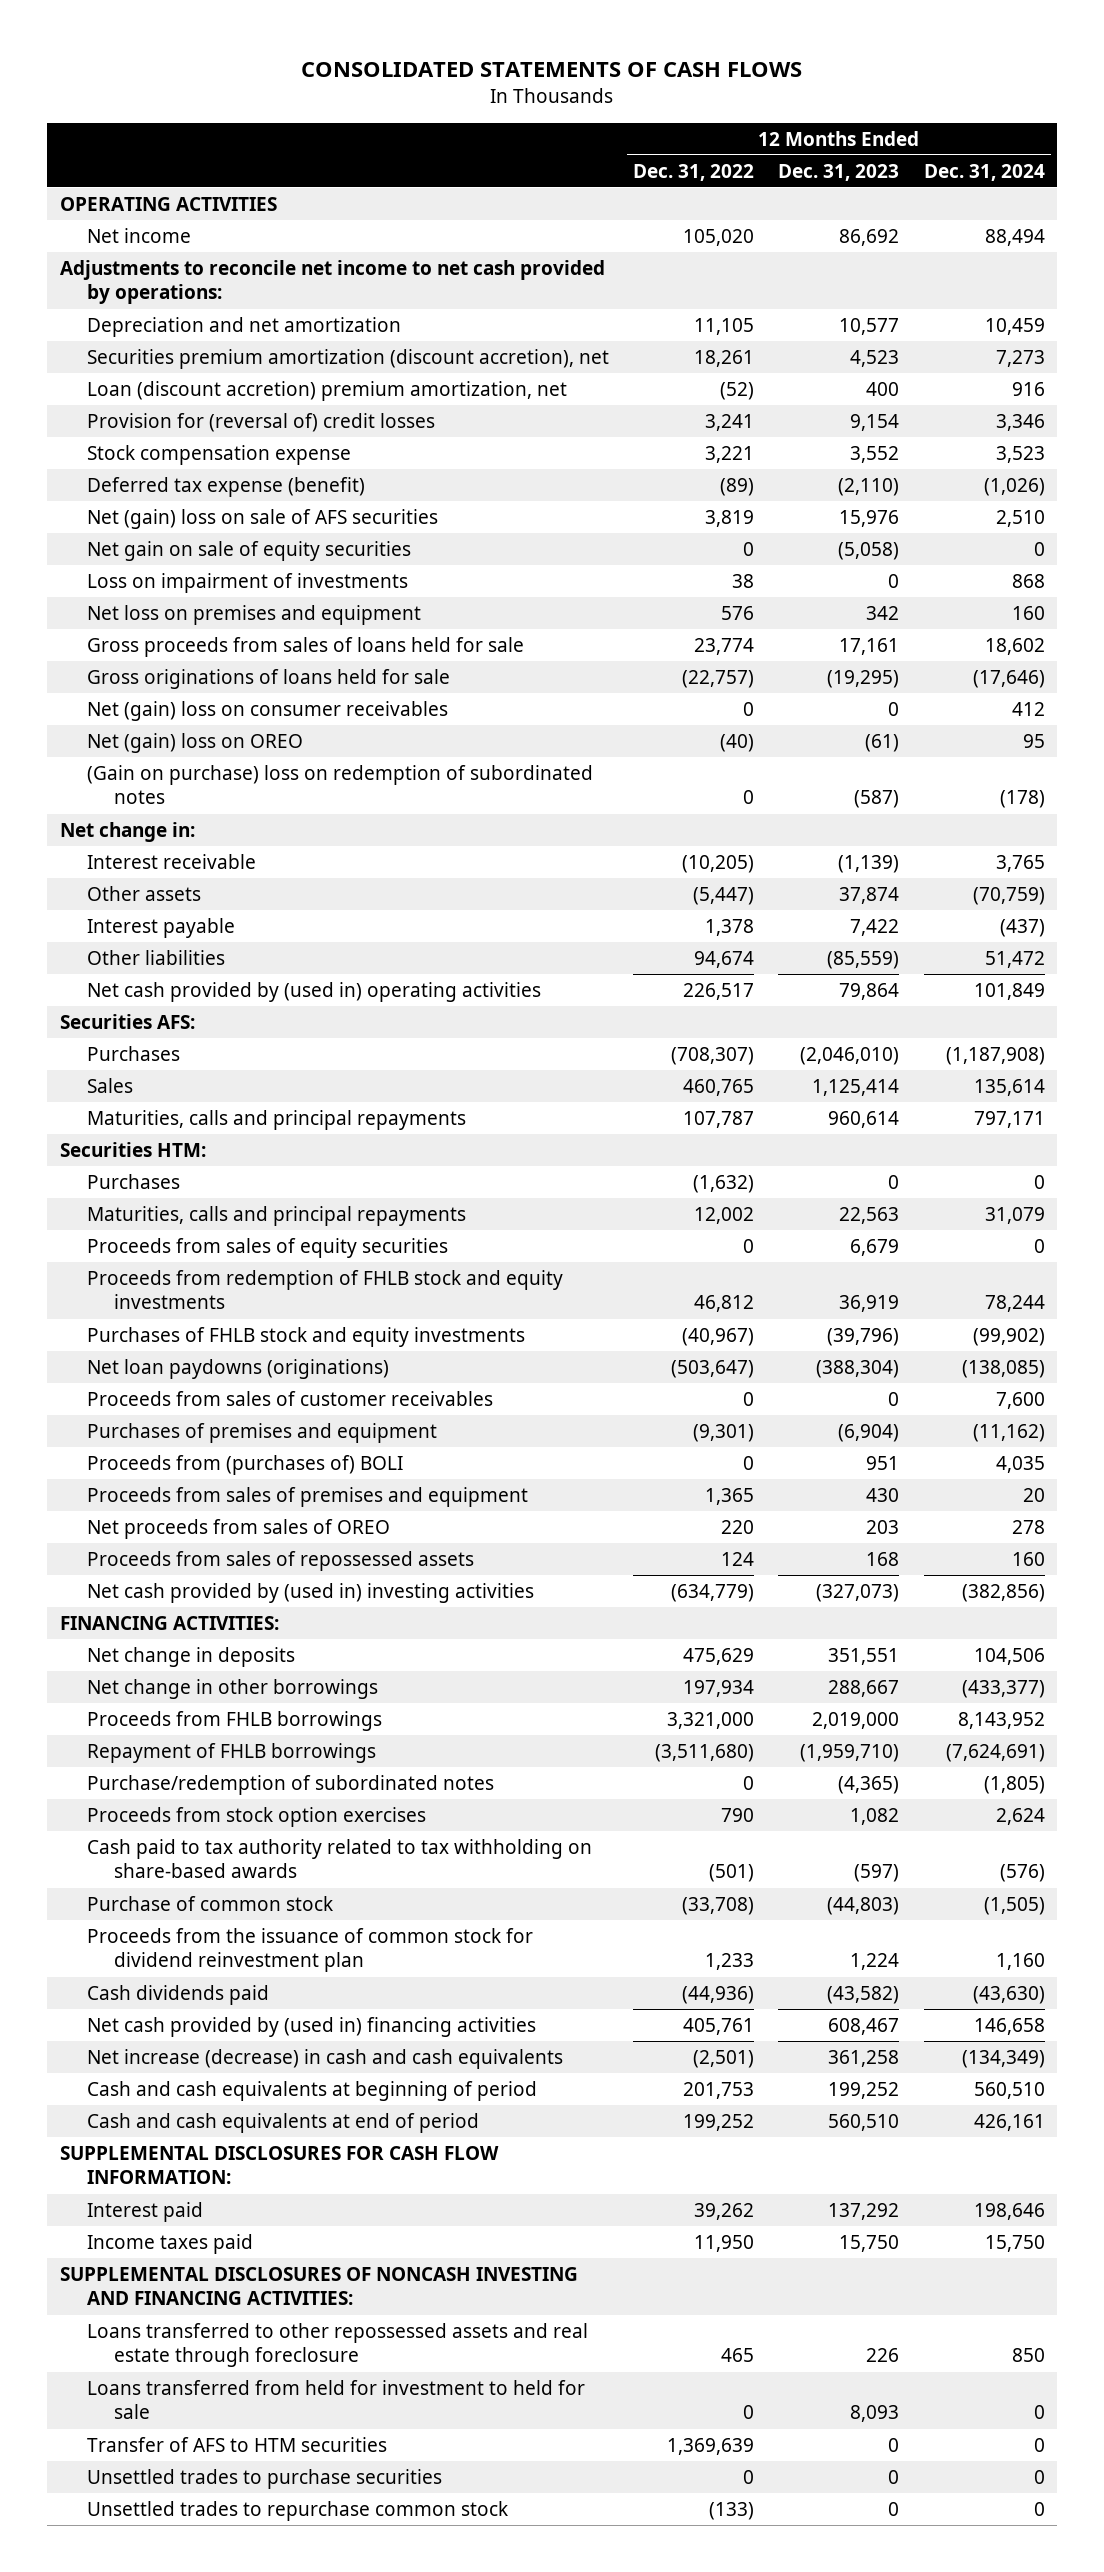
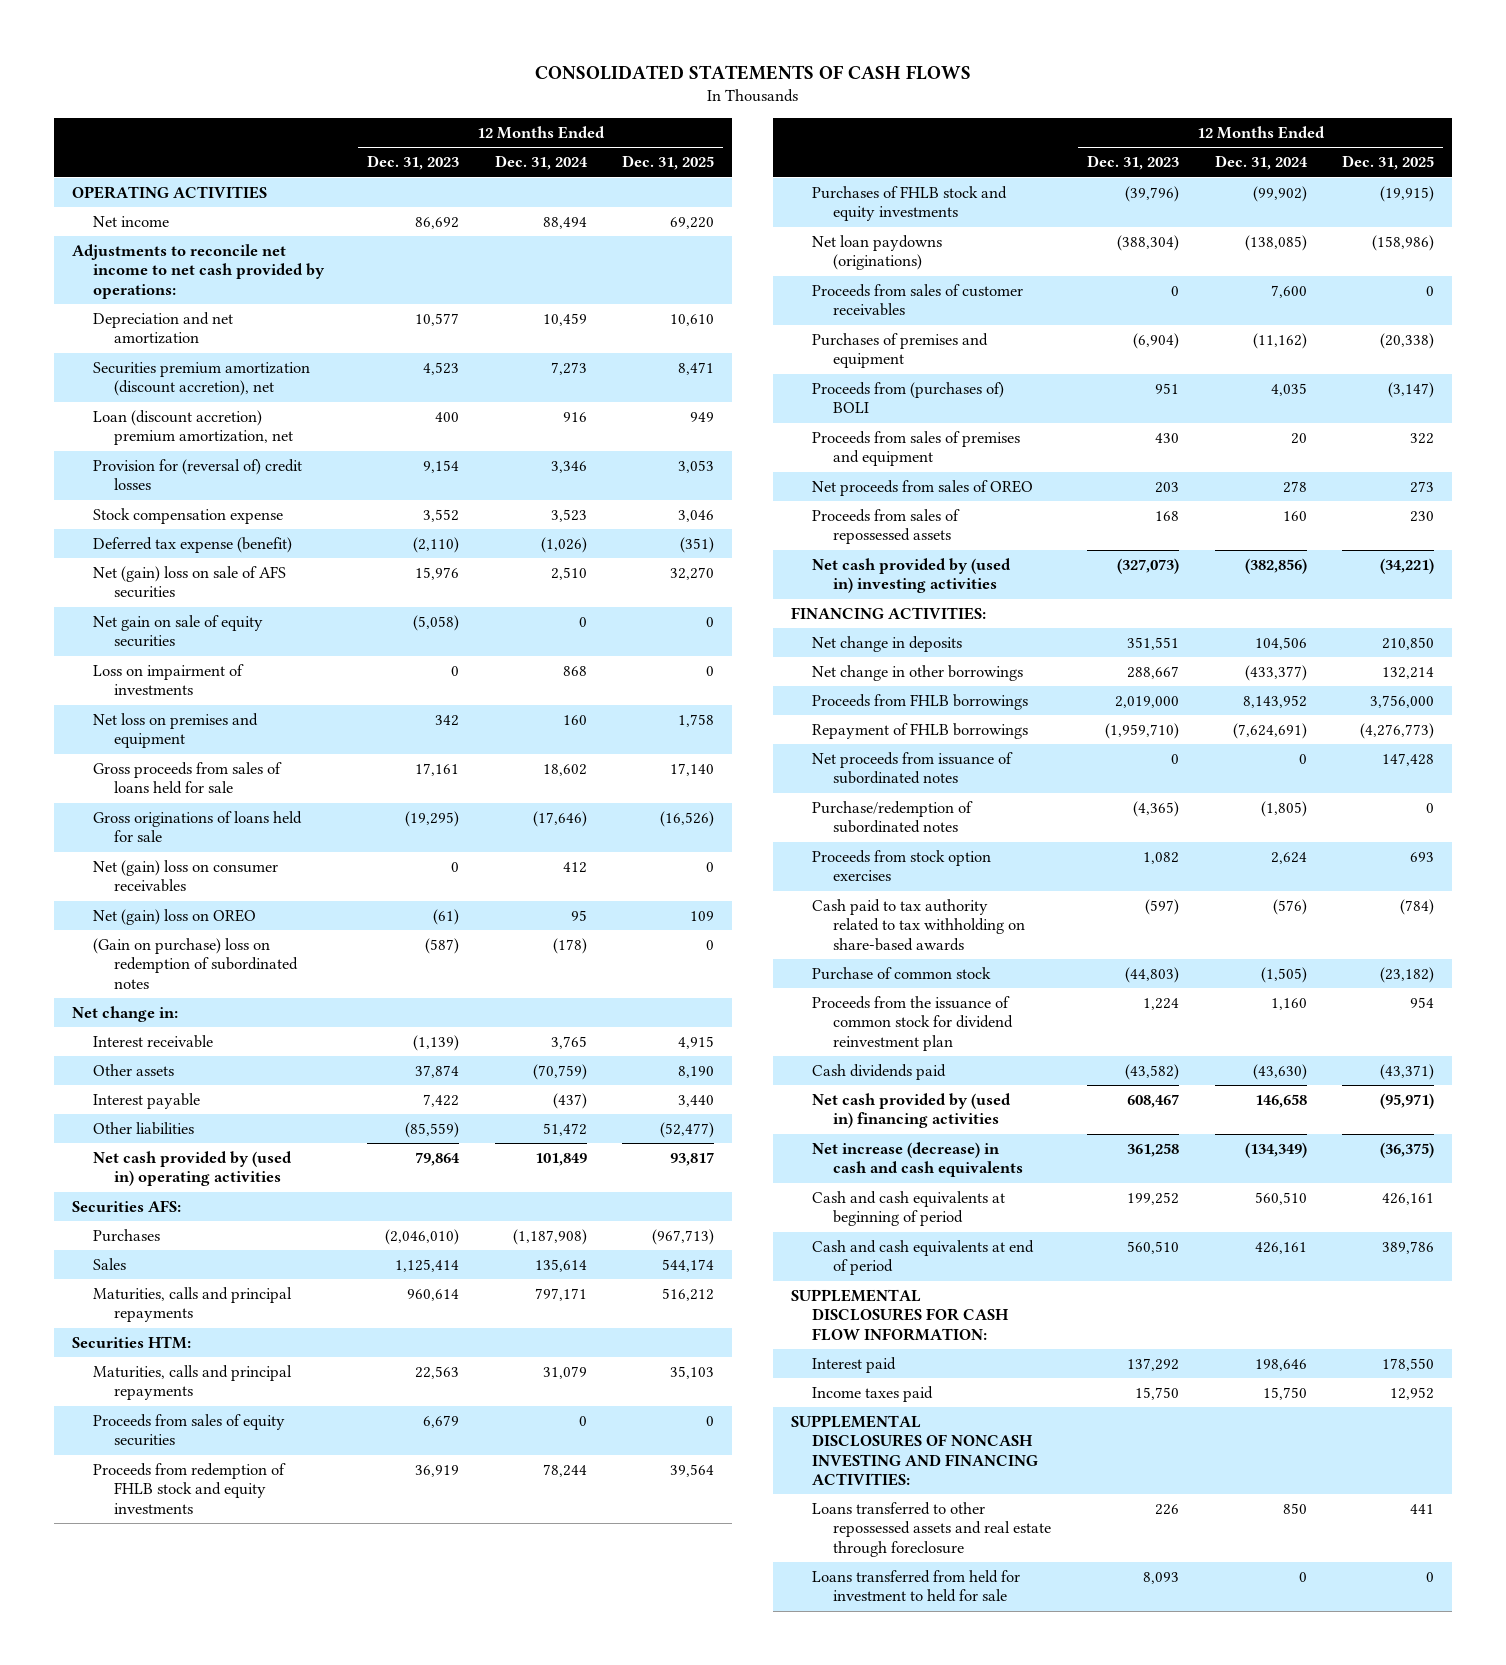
- | 12 Months Ended Dec. 31, 2022 | 12 Months Ended Dec. 31, 2023 | 12 Months Ended Dec. 31, 2024
+ | 12 Months Ended Dec. 31, 2023 | 12 Months Ended Dec. 31, 2024 | 12 Months Ended Dec. 31, 2025
- Purchases | (1,632) | 0 | 0
+ Net proceeds from issuance of subordinated notes | 0 | 0 | 147,428
- Transfer of AFS to HTM securities | 1,369,639 | 0 | 0
- Unsettled trades to purchase securities | 0 | 0 | 0
- Unsettled trades to repurchase common stock | (133) | 0 | 0

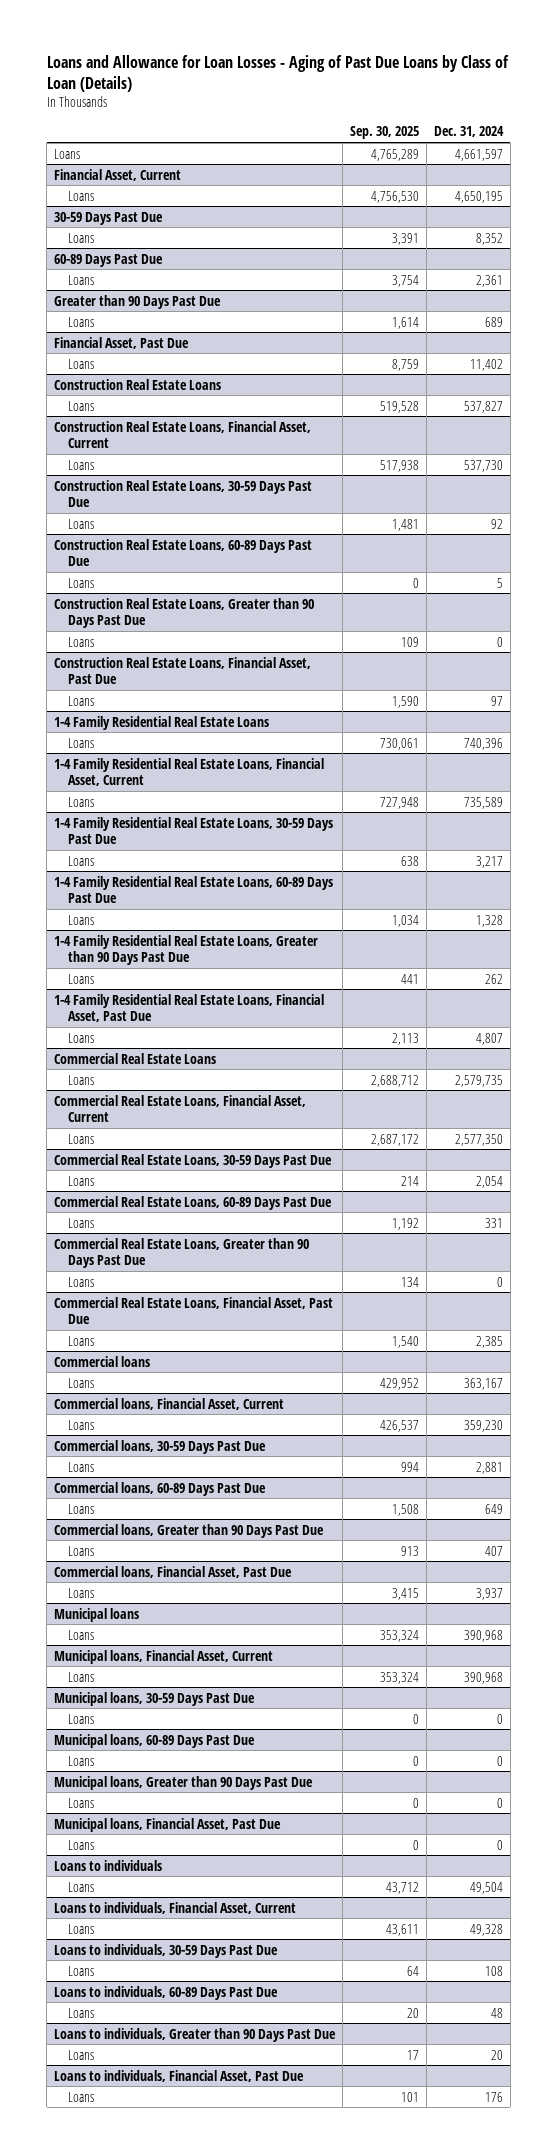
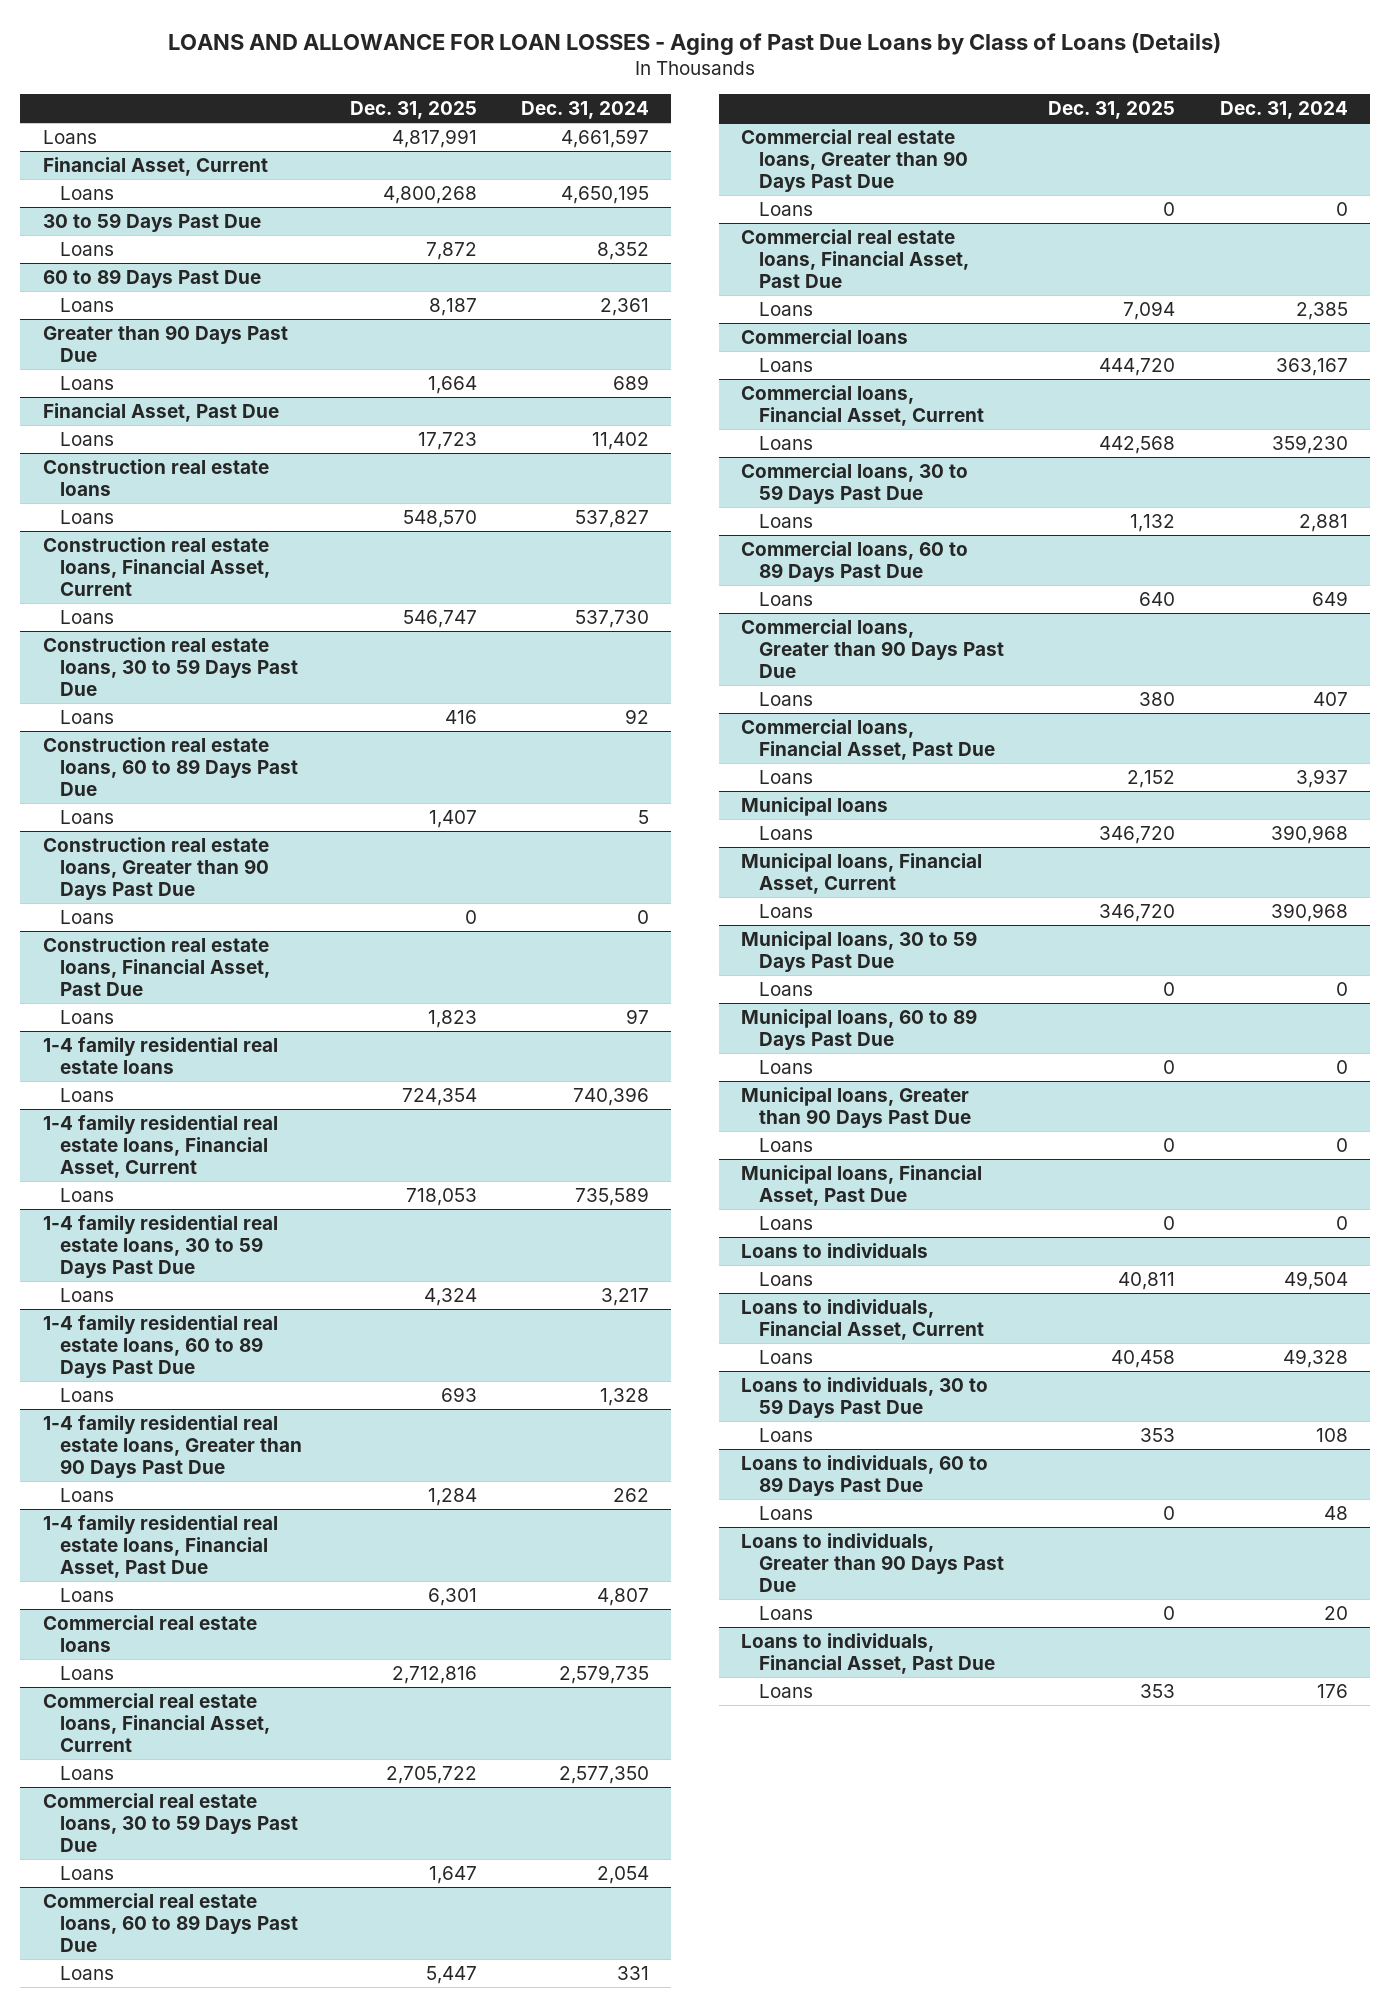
- Loans and Allowance for Loan Losses - Aging of Past Due Loans by Class of Loan (Details)
+ LOANS AND ALLOWANCE FOR LOAN LOSSES - Aging of Past Due Loans by Class of Loans (Details)
- | Sep. 30, 2025 | Dec. 31, 2024
+ | Dec. 31, 2025 | Dec. 31, 2024
- 30-59 Days Past Due
+ 30 to 59 Days Past Due
- 60-89 Days Past Due
+ 60 to 89 Days Past Due
- Construction Real Estate Loans
+ Construction real estate loans
- Construction Real Estate Loans, Financial Asset, Current
+ Construction real estate loans, Financial Asset, Current
- Construction Real Estate Loans, 30-59 Days Past Due
+ Construction real estate loans, 30 to 59 Days Past Due
- Construction Real Estate Loans, 60-89 Days Past Due
+ Construction real estate loans, 60 to 89 Days Past Due
- Construction Real Estate Loans, Greater than 90 Days Past Due
+ Construction real estate loans, Greater than 90 Days Past Due
- Construction Real Estate Loans, Financial Asset, Past Due
+ Construction real estate loans, Financial Asset, Past Due
- 1-4 Family Residential Real Estate Loans
+ 1-4 family residential real estate loans
- 1-4 Family Residential Real Estate Loans, Financial Asset, Current
+ 1-4 family residential real estate loans, Financial Asset, Current
- 1-4 Family Residential Real Estate Loans, 30-59 Days Past Due
+ 1-4 family residential real estate loans, 30 to 59 Days Past Due
- 1-4 Family Residential Real Estate Loans, 60-89 Days Past Due
+ 1-4 family residential real estate loans, 60 to 89 Days Past Due
- 1-4 Family Residential Real Estate Loans, Greater than 90 Days Past Due
+ 1-4 family residential real estate loans, Greater than 90 Days Past Due
- 1-4 Family Residential Real Estate Loans, Financial Asset, Past Due
+ 1-4 family residential real estate loans, Financial Asset, Past Due
- Commercial Real Estate Loans
+ Commercial real estate loans
- Commercial Real Estate Loans, Financial Asset, Current
+ Commercial real estate loans, Financial Asset, Current
- Commercial Real Estate Loans, 30-59 Days Past Due
+ Commercial real estate loans, 30 to 59 Days Past Due
- Commercial Real Estate Loans, 60-89 Days Past Due
+ Commercial real estate loans, 60 to 89 Days Past Due
- Commercial Real Estate Loans, Greater than 90 Days Past Due
+ Commercial real estate loans, Greater than 90 Days Past Due
- Commercial Real Estate Loans, Financial Asset, Past Due
+ Commercial real estate loans, Financial Asset, Past Due
- Commercial loans, 30-59 Days Past Due
+ Commercial loans, 30 to 59 Days Past Due
- Commercial loans, 60-89 Days Past Due
+ Commercial loans, 60 to 89 Days Past Due
- Municipal loans, 30-59 Days Past Due
+ Municipal loans, 30 to 59 Days Past Due
- Municipal loans, 60-89 Days Past Due
+ Municipal loans, 60 to 89 Days Past Due
- Loans to individuals, 30-59 Days Past Due
+ Loans to individuals, 30 to 59 Days Past Due
- Loans to individuals, 60-89 Days Past Due
+ Loans to individuals, 60 to 89 Days Past Due

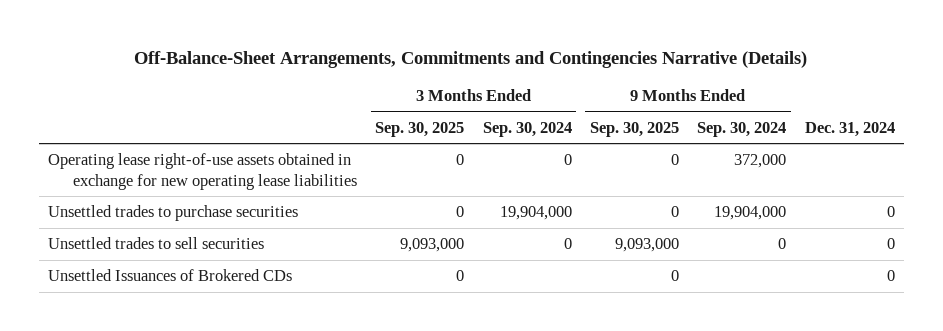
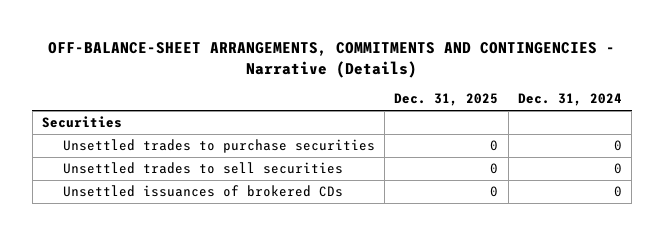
- Off-Balance-Sheet Arrangements, Commitments and Contingencies Narrative (Details)
+ OFF-BALANCE-SHEET ARRANGEMENTS, COMMITMENTS AND CONTINGENCIES - Narrative (Details)
- | 3 Months Ended Sep. 30, 2025 | 3 Months Ended Sep. 30, 2024 | 9 Months Ended Sep. 30, 2025 | 9 Months Ended Sep. 30, 2024 | Dec. 31, 2024
+ | Dec. 31, 2025 | Dec. 31, 2024
- Operating lease right-of-use assets obtained in exchange for new operating lease liabilities | 0 | 0 | 0 | 372,000 |
+ Securities
- Unsettled Issuances of Brokered CDs | 0 | | 0 | | 0
+ Unsettled issuances of brokered CDs | 0 | 0

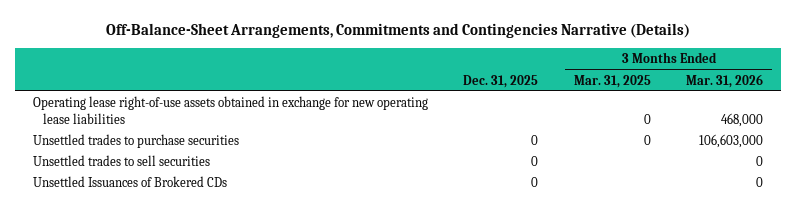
- OFF-BALANCE-SHEET ARRANGEMENTS, COMMITMENTS AND CONTINGENCIES - Narrative (Details)
+ Off-Balance-Sheet Arrangements, Commitments and Contingencies Narrative (Details)
- | Dec. 31, 2025 | Dec. 31, 2024
+ | Dec. 31, 2025 | 3 Months Ended Mar. 31, 2025 | 3 Months Ended Mar. 31, 2026
- Securities
+ Operating lease right-of-use assets obtained in exchange for new operating lease liabilities | | 0 | 468,000
- Unsettled issuances of brokered CDs | 0 | 0
+ Unsettled Issuances of Brokered CDs | 0 | | 0

